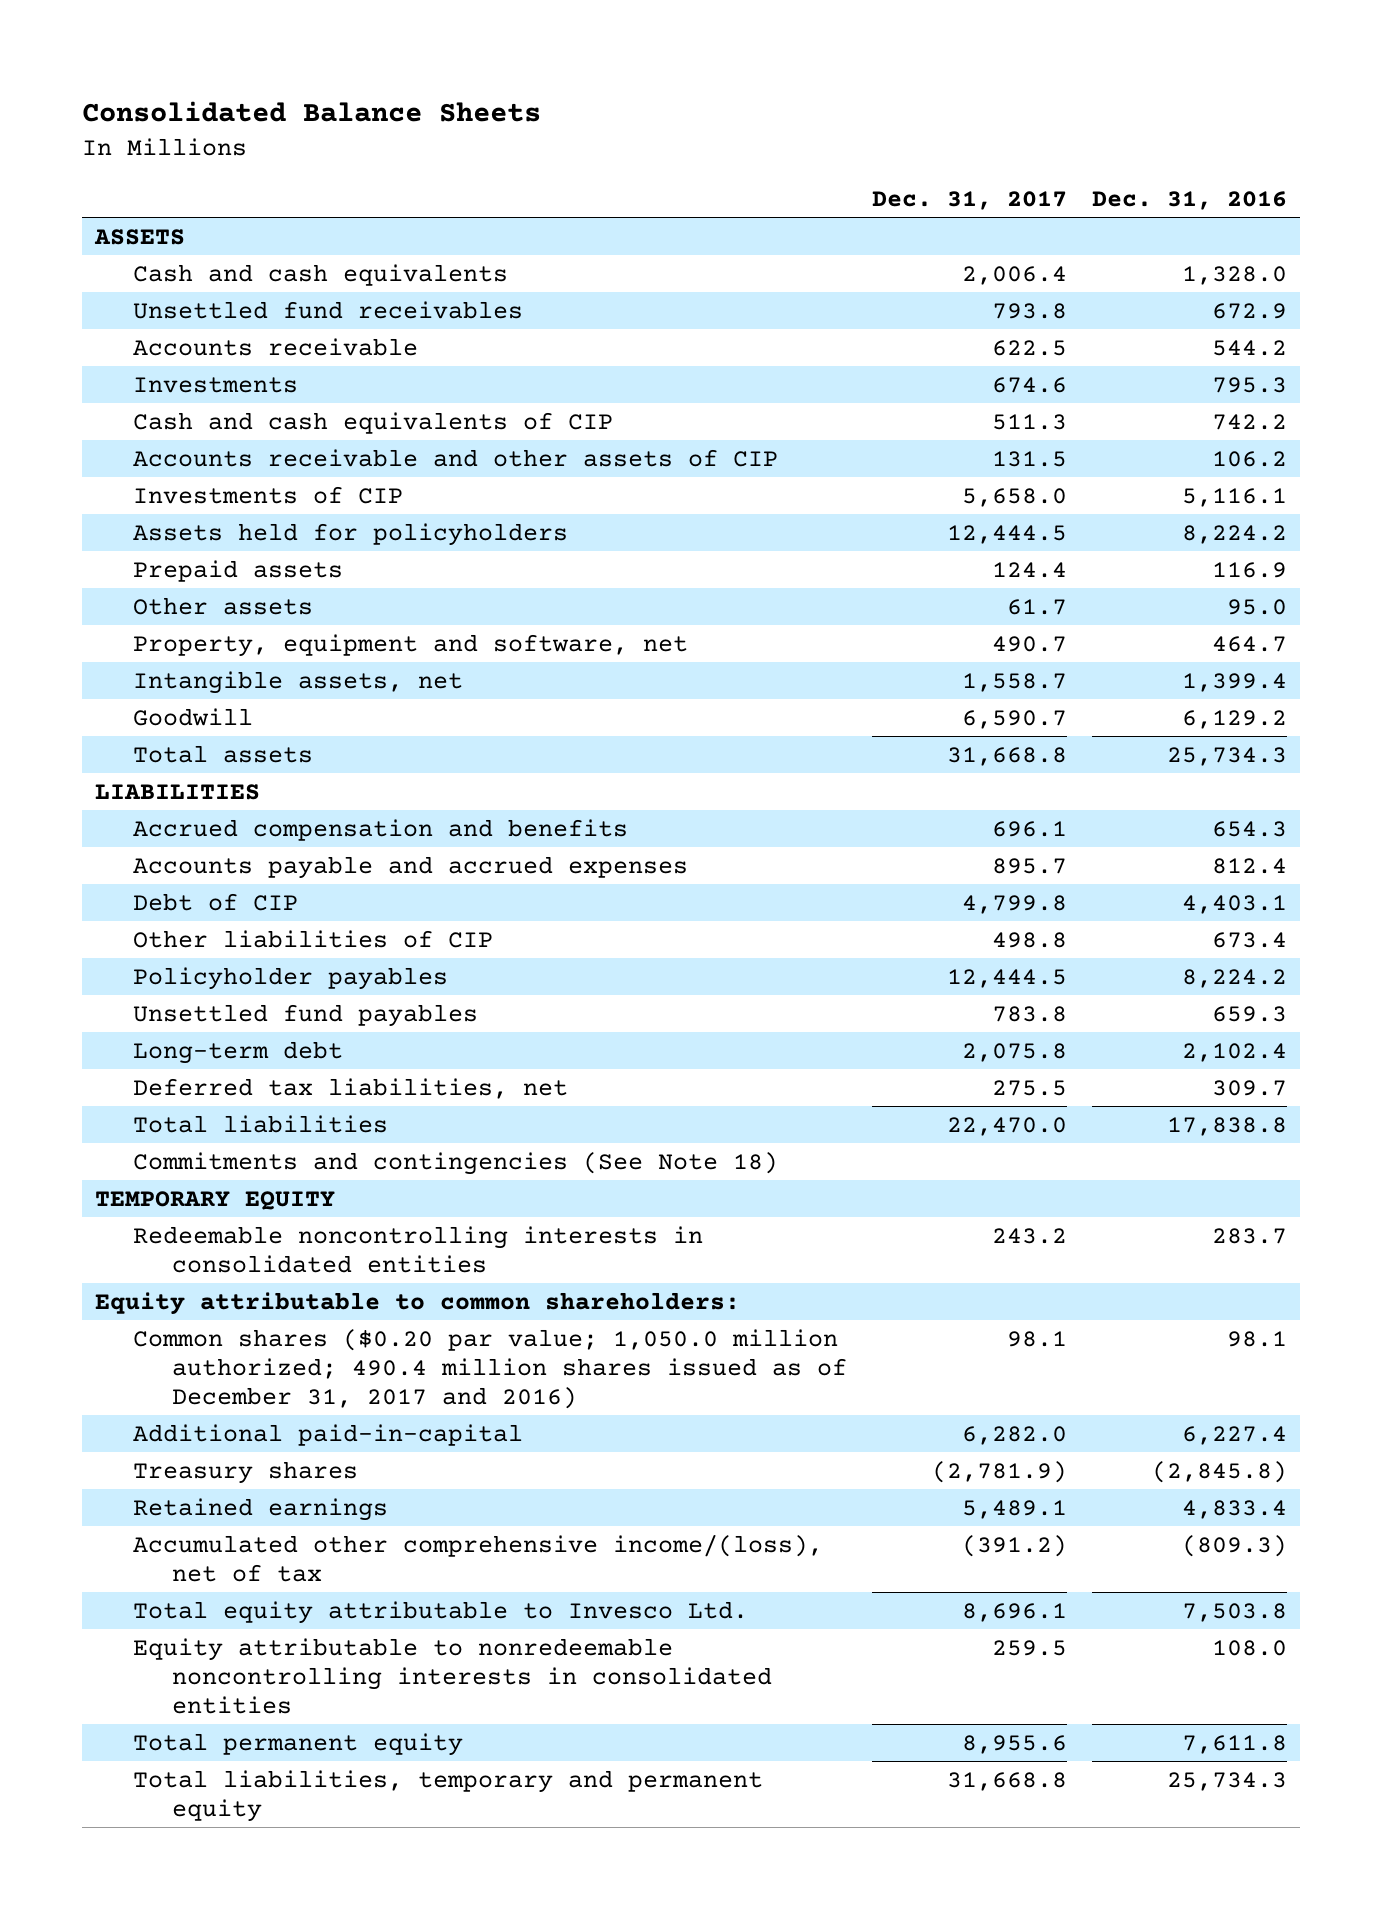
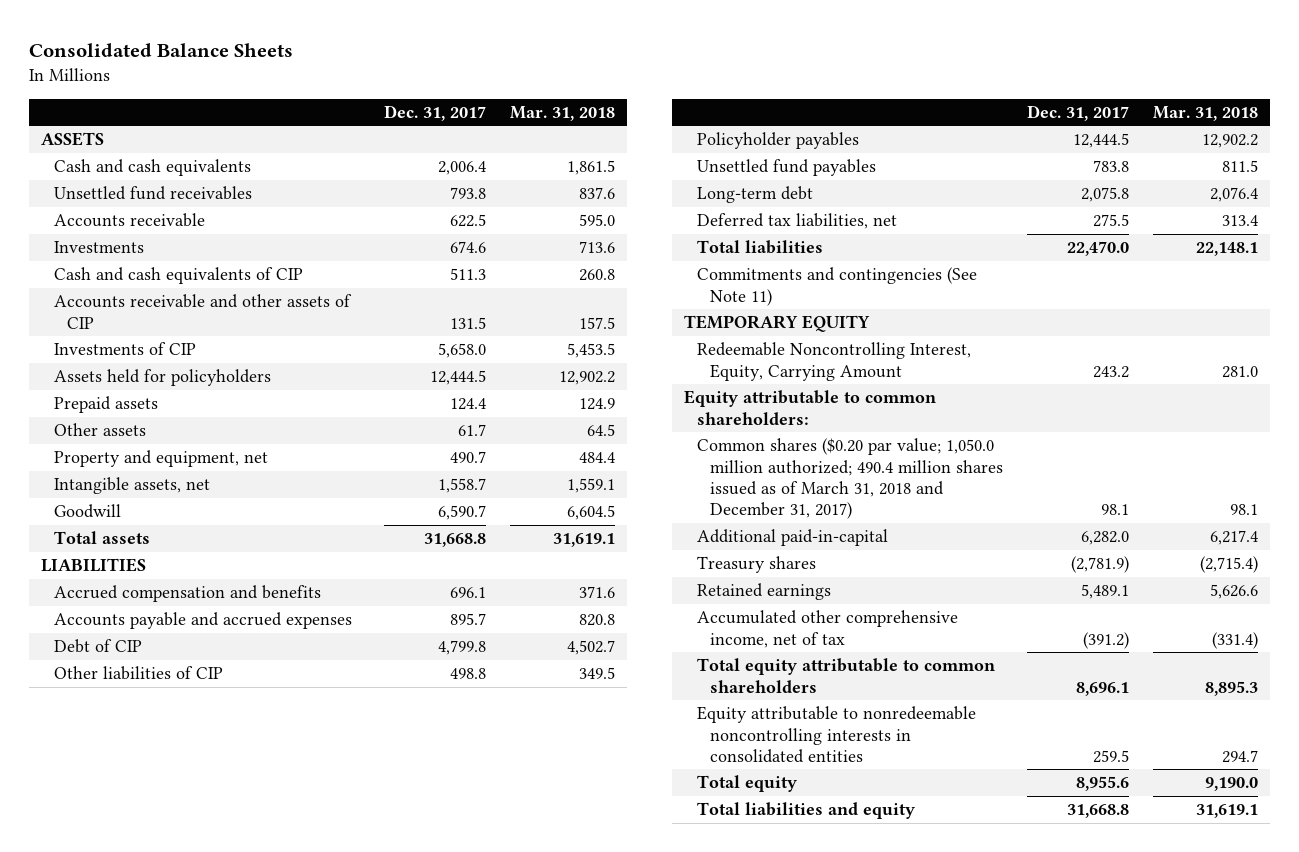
- | Dec. 31, 2017 | Dec. 31, 2016
+ | Dec. 31, 2017 | Mar. 31, 2018
- Property, equipment and software, net | 490.7 | 464.7
+ Property and equipment, net | 490.7 | 484.4
- Commitments and contingencies (See Note 18)
+ Commitments and contingencies (See Note 11)
- Redeemable noncontrolling interests in consolidated entities | 243.2 | 283.7
+ Redeemable Noncontrolling Interest, Equity, Carrying Amount | 243.2 | 281.0
- Common shares ($0.20 par value; 1,050.0 million authorized; 490.4 million shares issued as of December 31, 2017 and 2016) | 98.1 | 98.1
+ Common shares ($0.20 par value; 1,050.0 million authorized; 490.4 million shares issued as of March 31, 2018 and December 31, 2017) | 98.1 | 98.1
- Accumulated other comprehensive income/(loss), net of tax | (391.2) | (809.3)
- Total equity attributable to Invesco Ltd. | 8,696.1 | 7,503.8
+ Accumulated other comprehensive income, net of tax | (391.2) | (331.4)
+ Total equity attributable to common shareholders | 8,696.1 | 8,895.3
- Total permanent equity | 8,955.6 | 7,611.8
- Total liabilities, temporary and permanent equity | 31,668.8 | 25,734.3
+ Total equity | 8,955.6 | 9,190.0
+ Total liabilities and equity | 31,668.8 | 31,619.1

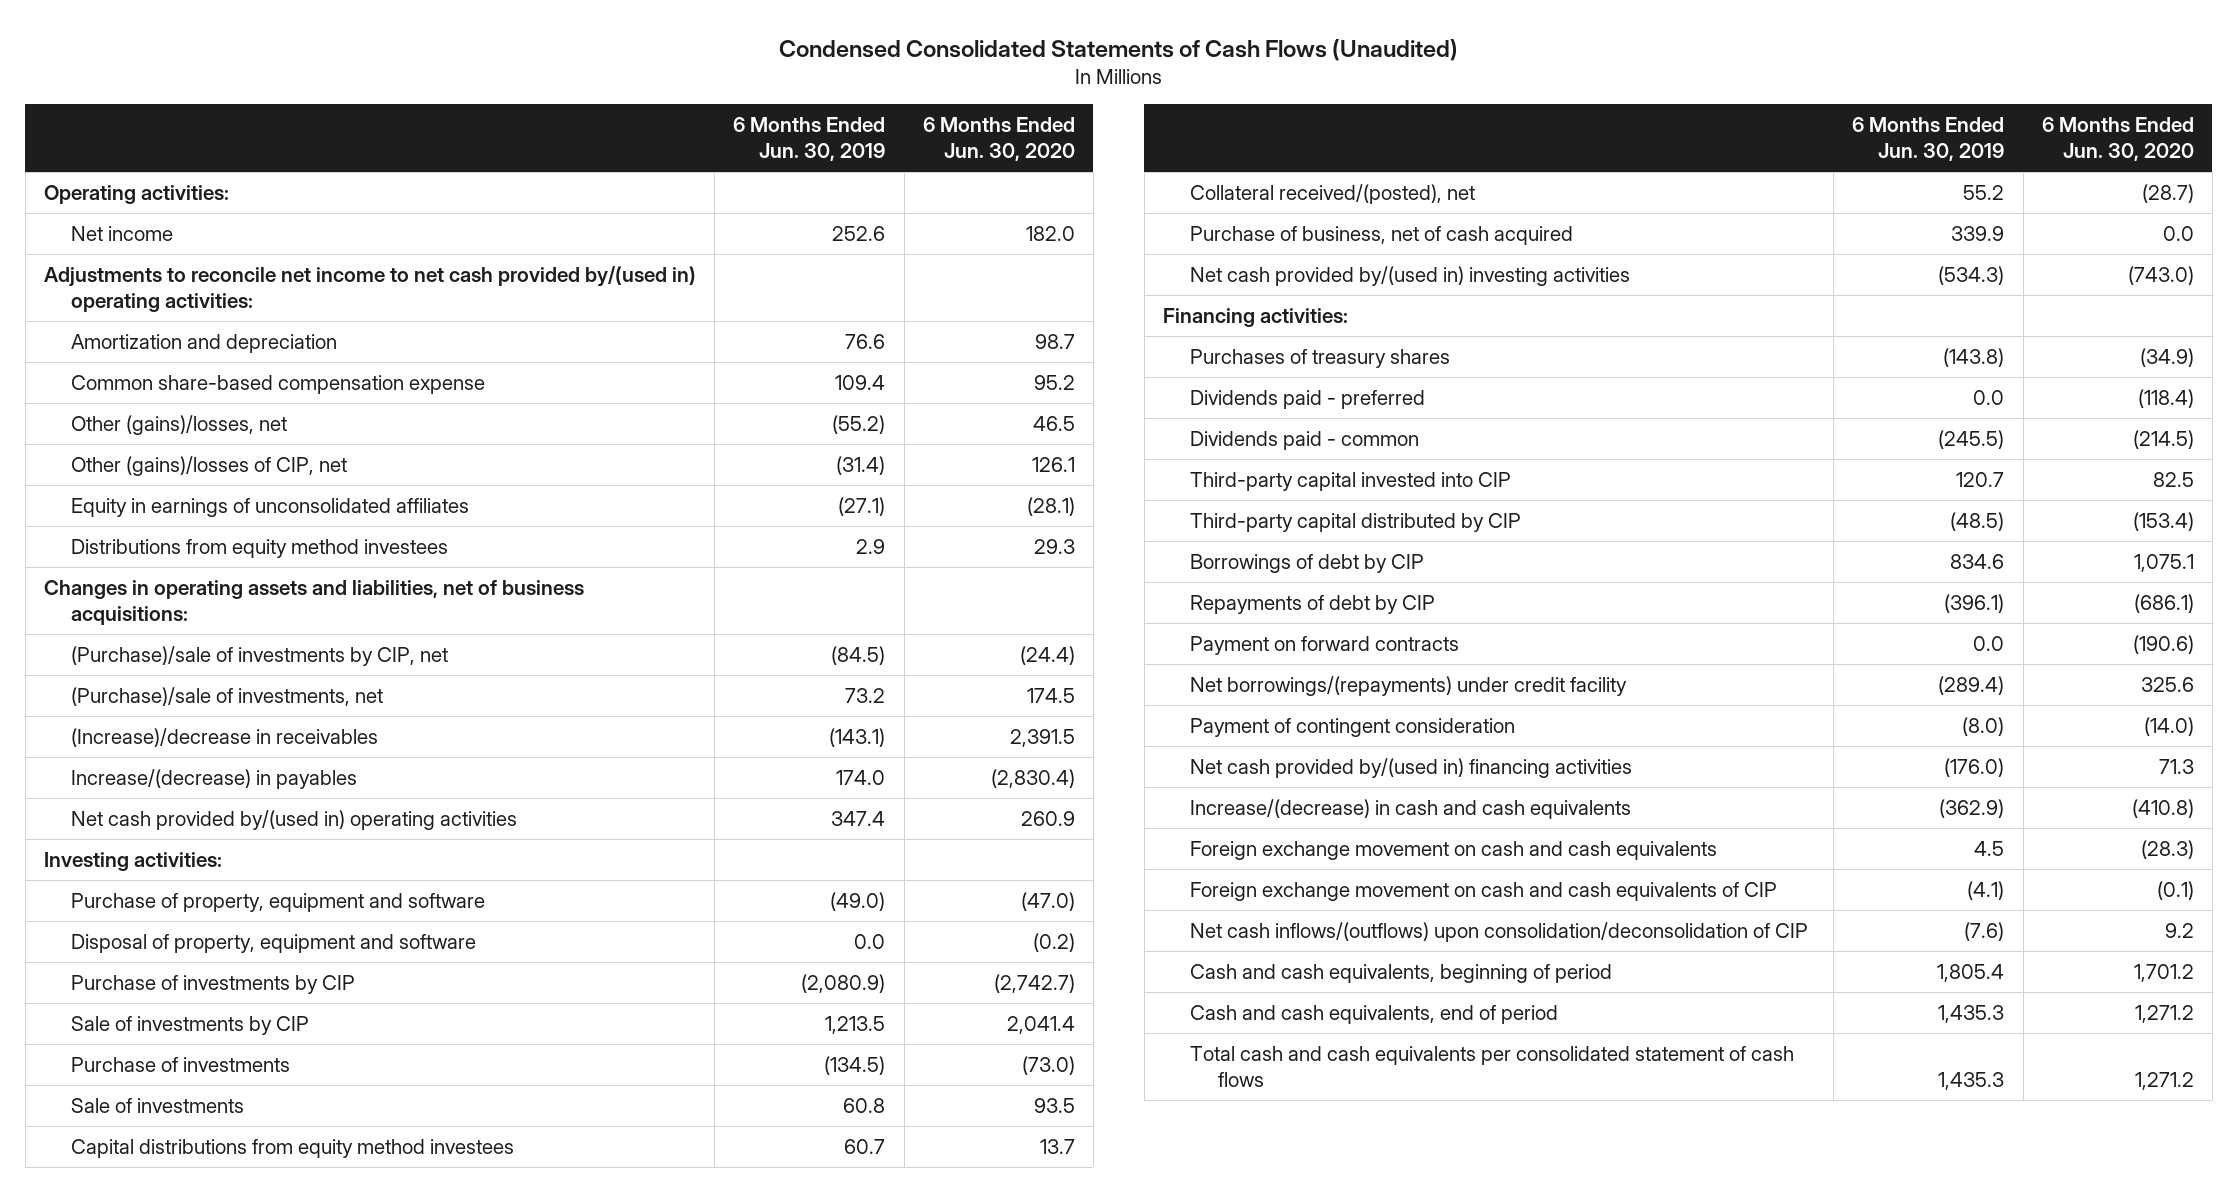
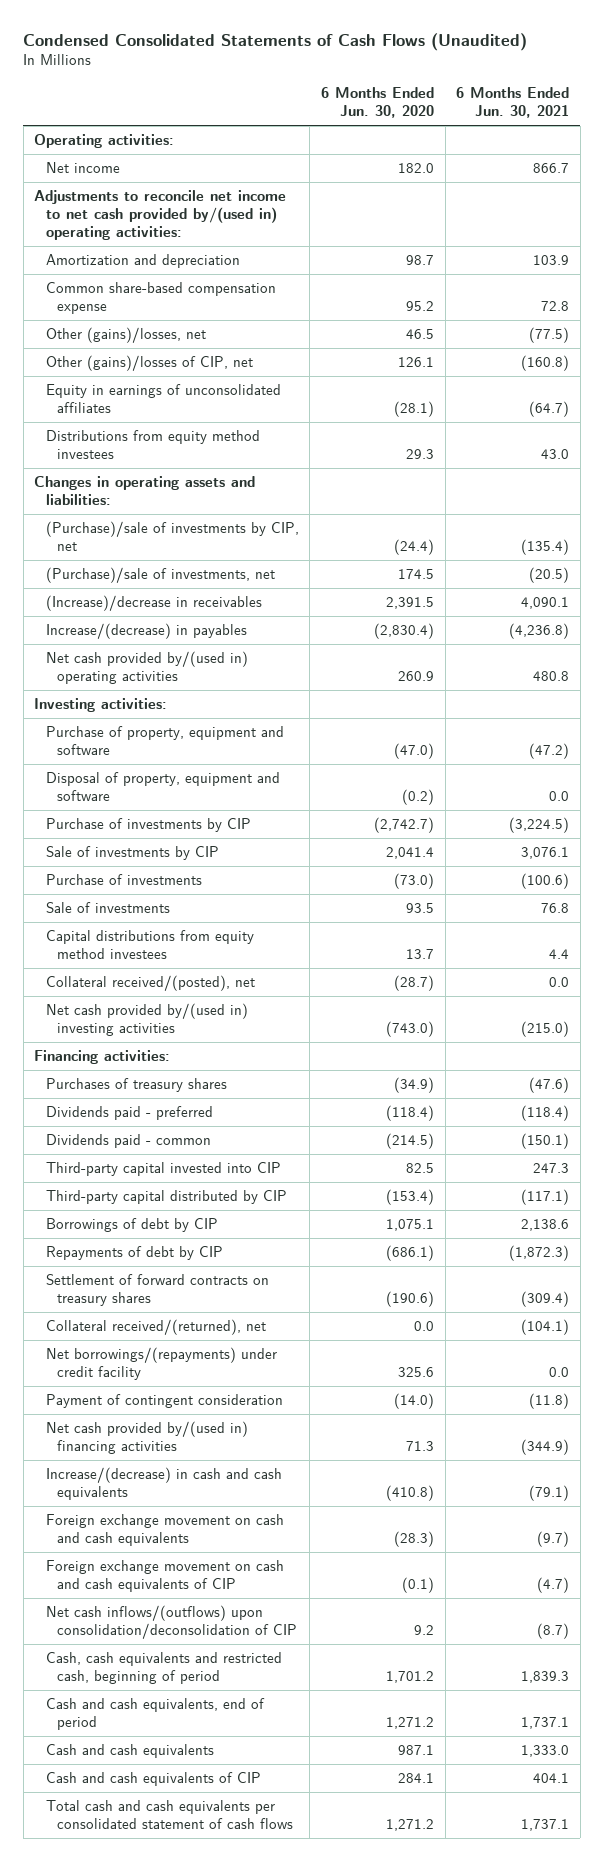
- | 6 Months Ended Jun. 30, 2019 | 6 Months Ended Jun. 30, 2020
+ | 6 Months Ended Jun. 30, 2020 | 6 Months Ended Jun. 30, 2021
- Changes in operating assets and liabilities, net of business acquisitions:
+ Changes in operating assets and liabilities:
- Purchase of business, net of cash acquired | 339.9 | 0.0
- Payment on forward contracts | 0.0 | (190.6)
+ Settlement of forward contracts on treasury shares | (190.6) | (309.4)
+ Collateral received/(returned), net | 0.0 | (104.1)
- Cash and cash equivalents, beginning of period | 1,805.4 | 1,701.2
+ Cash, cash equivalents and restricted cash, beginning of period | 1,701.2 | 1,839.3
+ Cash and cash equivalents | 987.1 | 1,333.0
+ Cash and cash equivalents of CIP | 284.1 | 404.1

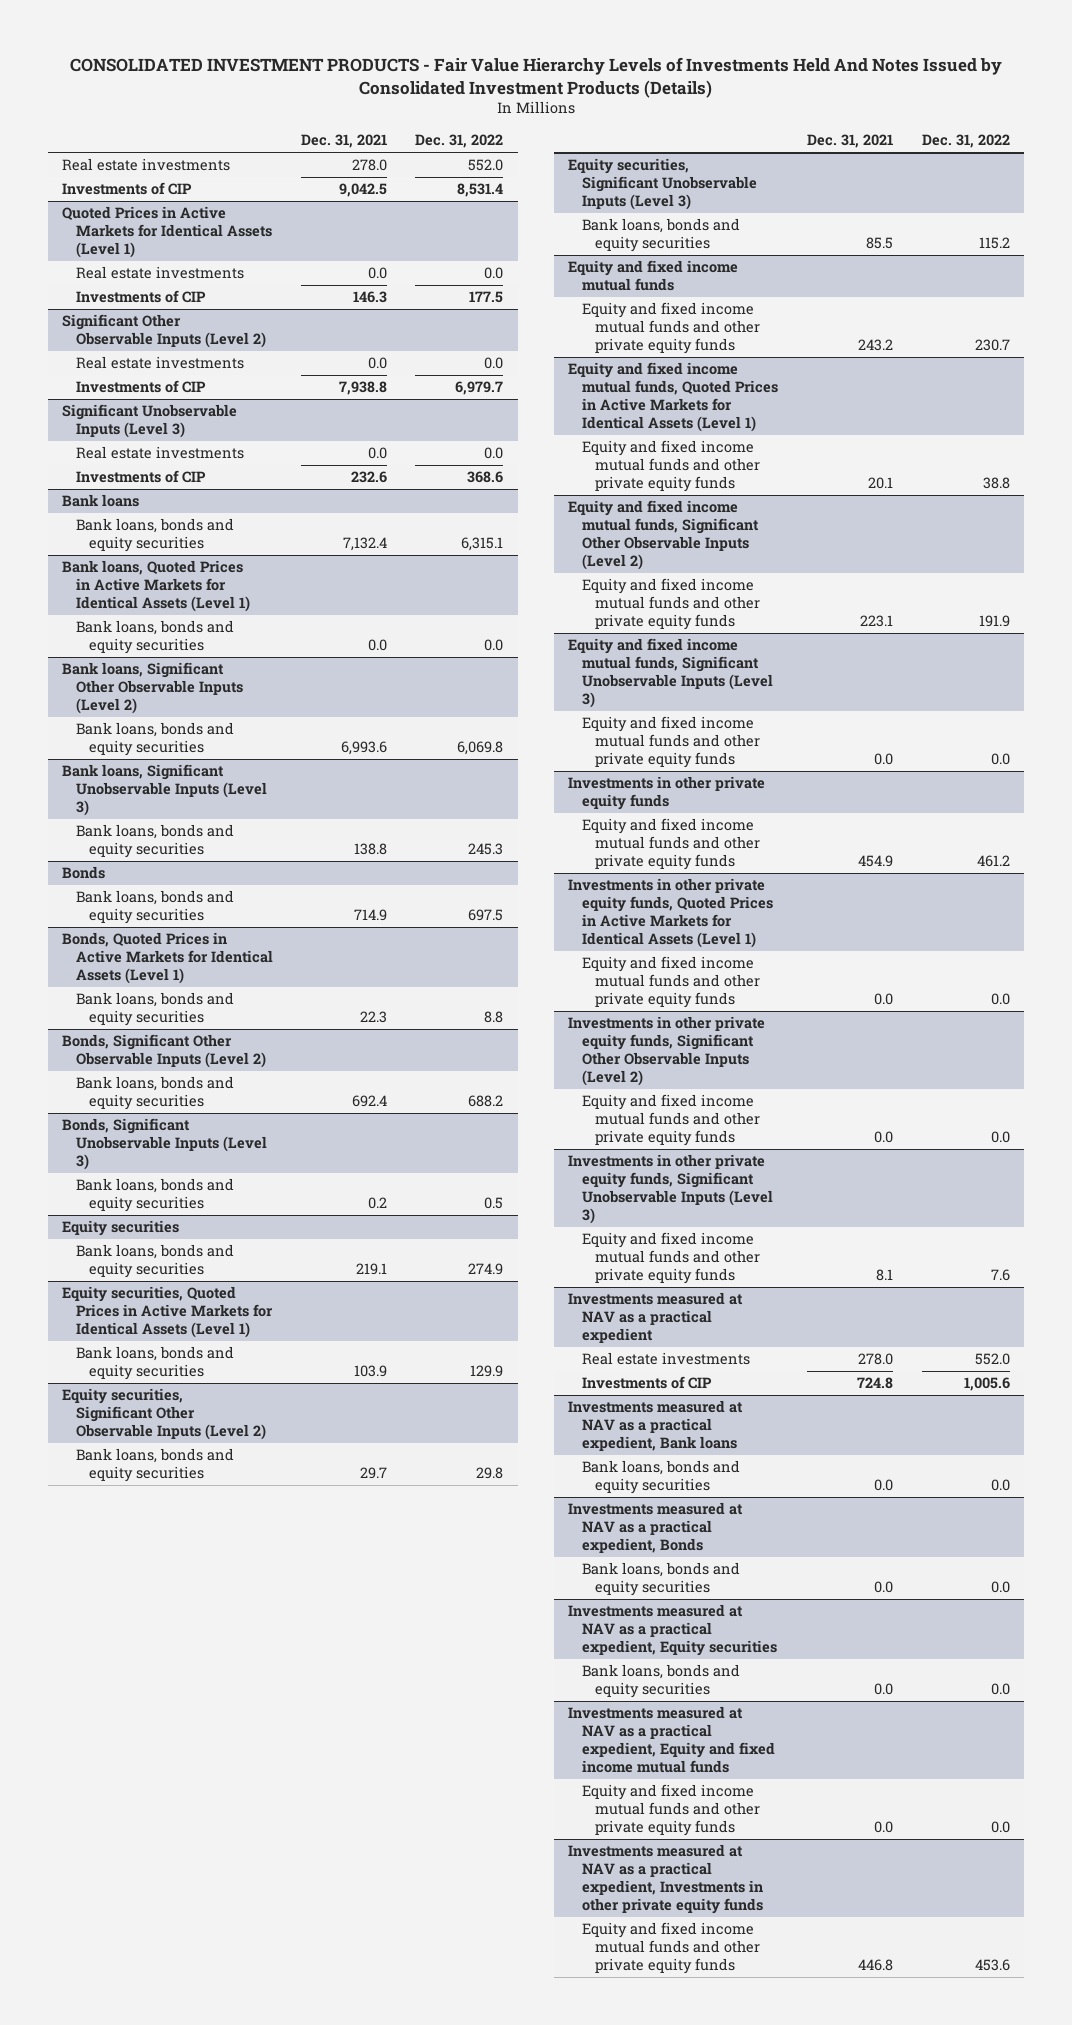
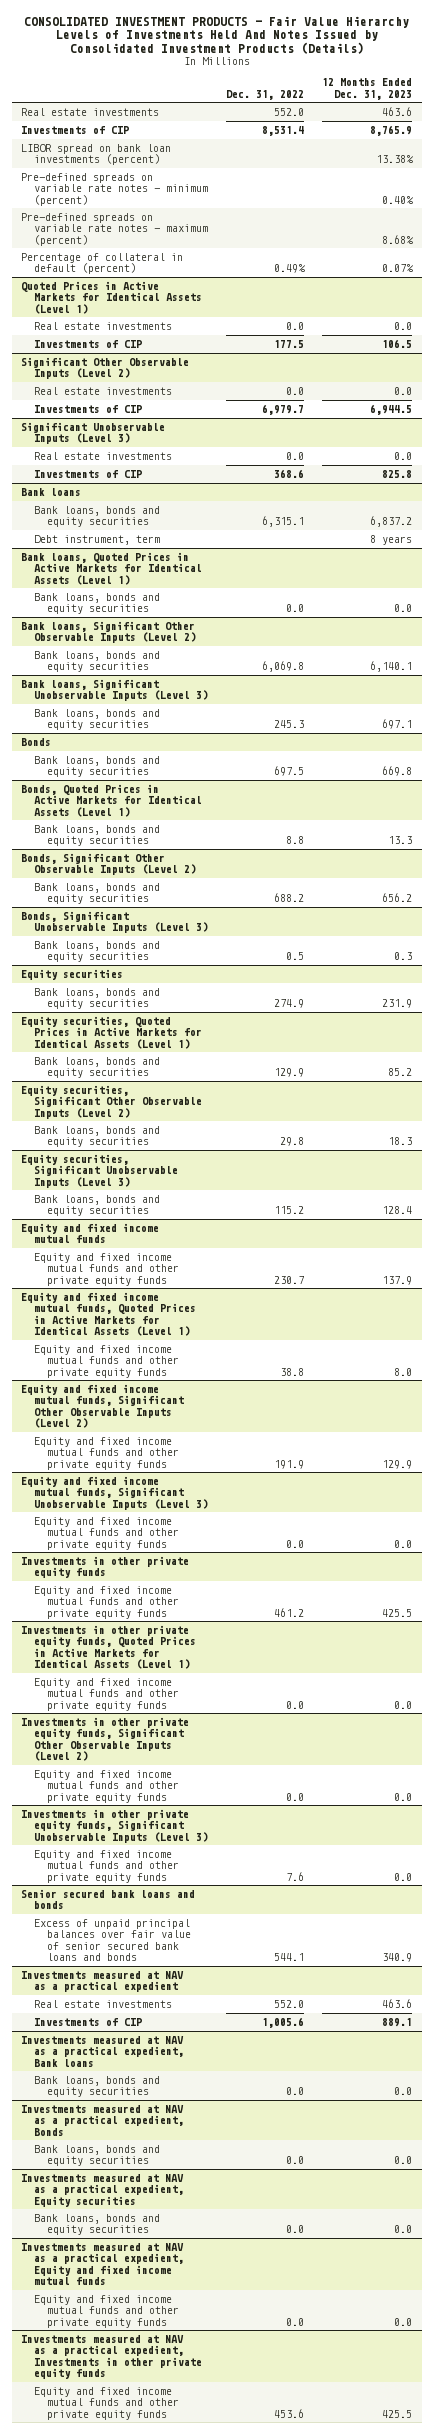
- | Dec. 31, 2021 | Dec. 31, 2022
+ | Dec. 31, 2022 | 12 Months Ended Dec. 31, 2023
+ LIBOR spread on bank loan investments (percent) | | 13.38%
+ Pre-defined spreads on variable rate notes - minimum (percent) | | 0.40%
+ Pre-defined spreads on variable rate notes - maximum (percent) | | 8.68%
+ Percentage of collateral in default (percent) | 0.49% | 0.07%
@ Bank loans
+ Debt instrument, term | | 8 years
+ Senior secured bank loans and bonds
+ Excess of unpaid principal balances over fair value of senior secured bank loans and bonds | 544.1 | 340.9

